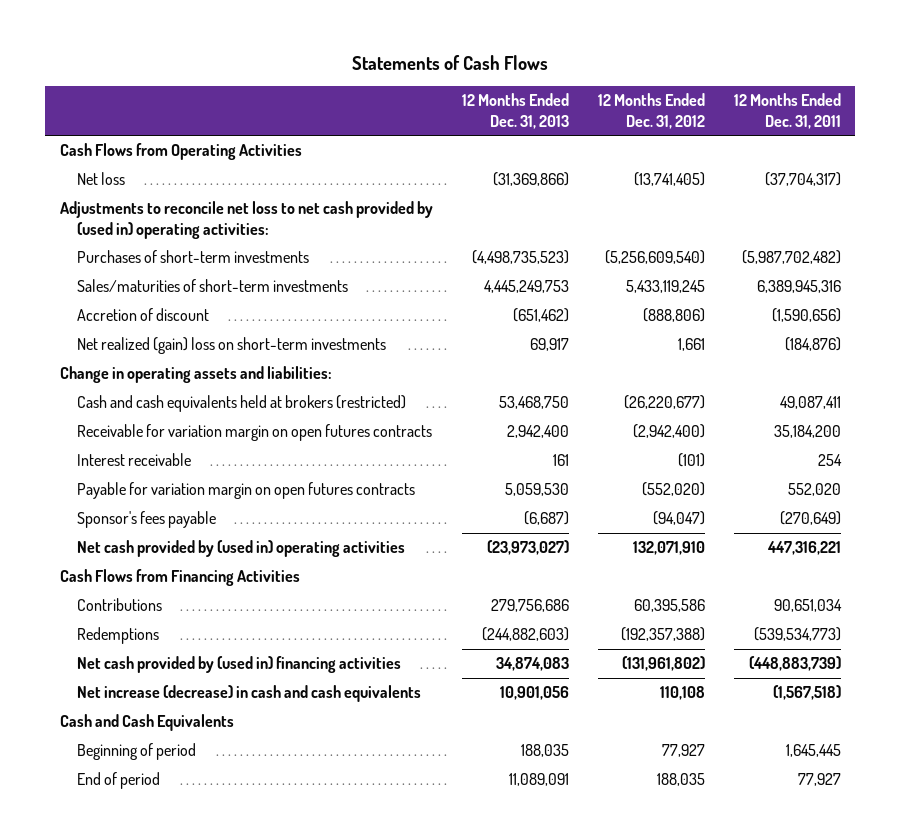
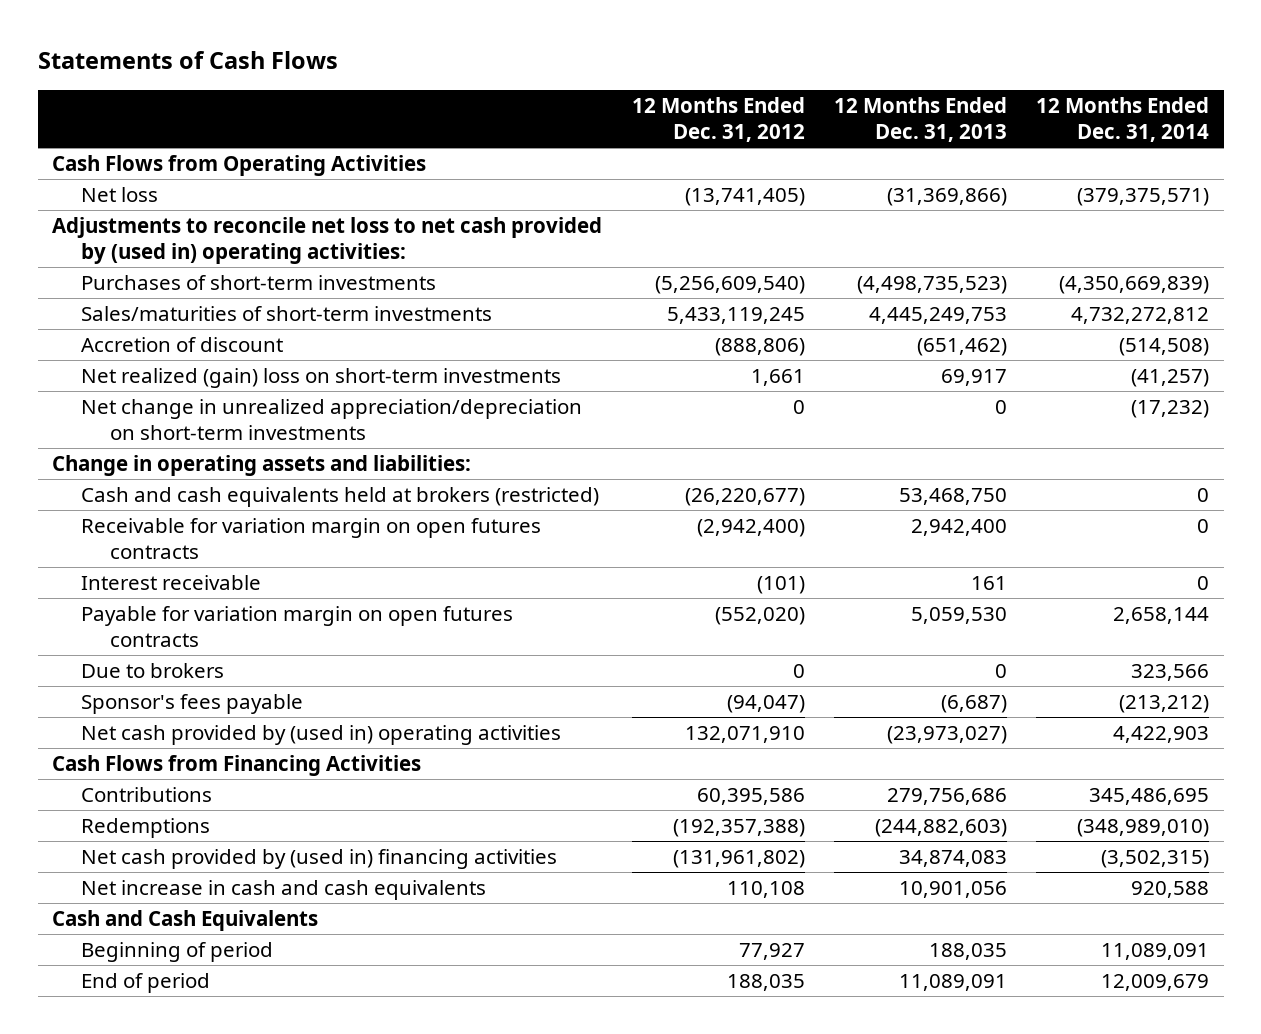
- | 12 Months Ended Dec. 31, 2013 | 12 Months Ended Dec. 31, 2012 | 12 Months Ended Dec. 31, 2011
+ | 12 Months Ended Dec. 31, 2012 | 12 Months Ended Dec. 31, 2013 | 12 Months Ended Dec. 31, 2014
+ Net change in unrealized appreciation/depreciation on short-term investments | 0 | 0 | (17,232)
+ Due to brokers | 0 | 0 | 323,566
- Net increase (decrease) in cash and cash equivalents | 10,901,056 | 110,108 | (1,567,518)
+ Net increase in cash and cash equivalents | 110,108 | 10,901,056 | 920,588

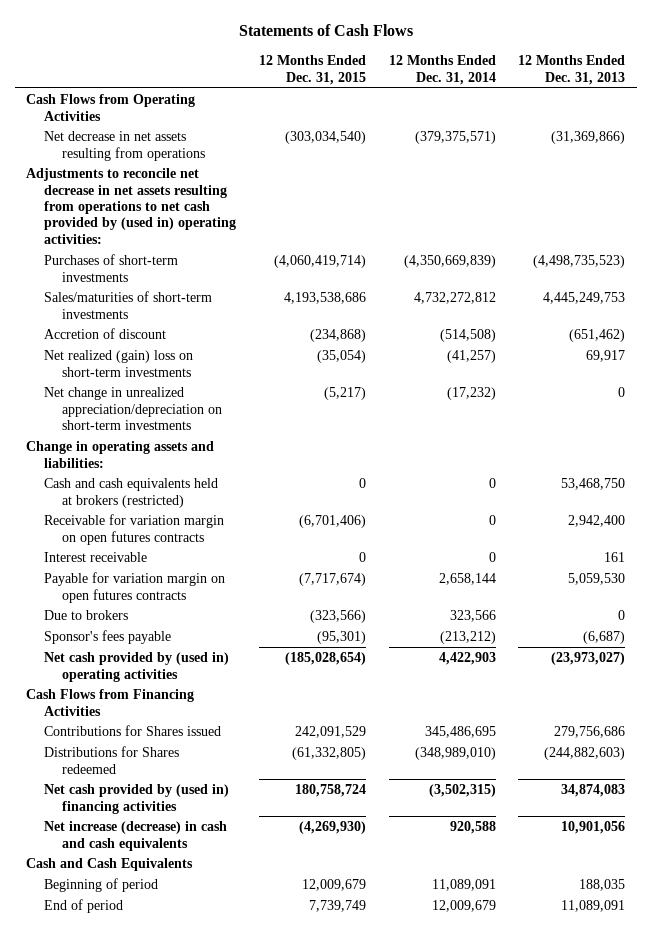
- | 12 Months Ended Dec. 31, 2012 | 12 Months Ended Dec. 31, 2013 | 12 Months Ended Dec. 31, 2014
+ | 12 Months Ended Dec. 31, 2015 | 12 Months Ended Dec. 31, 2014 | 12 Months Ended Dec. 31, 2013
- Net loss | (13,741,405) | (31,369,866) | (379,375,571)
- Adjustments to reconcile net loss to net cash provided by (used in) operating activities:
+ Net decrease in net assets resulting from operations | (303,034,540) | (379,375,571) | (31,369,866)
+ Adjustments to reconcile net decrease in net assets resulting from operations to net cash provided by (used in) operating activities:
- Contributions | 60,395,586 | 279,756,686 | 345,486,695
- Redemptions | (192,357,388) | (244,882,603) | (348,989,010)
+ Contributions for Shares issued | 242,091,529 | 345,486,695 | 279,756,686
+ Distributions for Shares redeemed | (61,332,805) | (348,989,010) | (244,882,603)
- Net increase in cash and cash equivalents | 110,108 | 10,901,056 | 920,588
+ Net increase (decrease) in cash and cash equivalents | (4,269,930) | 920,588 | 10,901,056

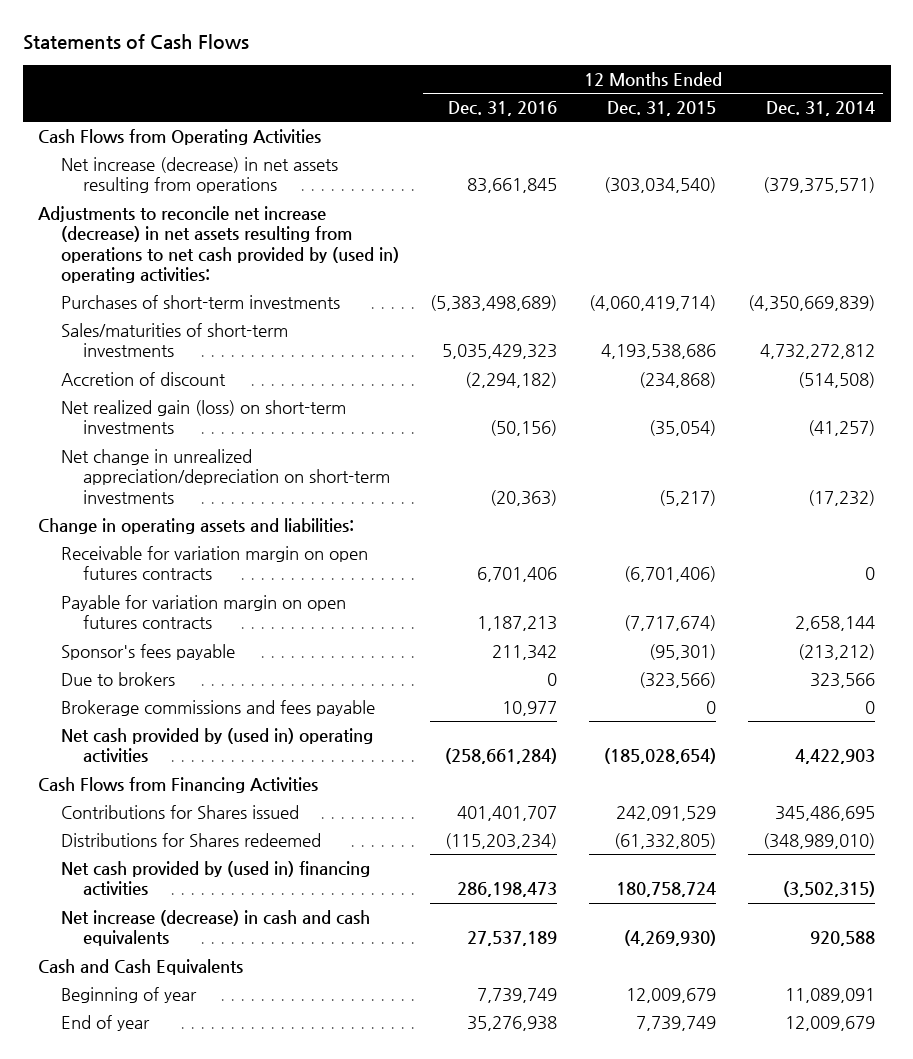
- | 12 Months Ended Dec. 31, 2015 | 12 Months Ended Dec. 31, 2014 | 12 Months Ended Dec. 31, 2013
+ | 12 Months Ended Dec. 31, 2016 | 12 Months Ended Dec. 31, 2015 | 12 Months Ended Dec. 31, 2014
- Net decrease in net assets resulting from operations | (303,034,540) | (379,375,571) | (31,369,866)
- Adjustments to reconcile net decrease in net assets resulting from operations to net cash provided by (used in) operating activities:
+ Net increase (decrease) in net assets resulting from operations | 83,661,845 | (303,034,540) | (379,375,571)
+ Adjustments to reconcile net increase (decrease) in net assets resulting from operations to net cash provided by (used in) operating activities:
- Net realized (gain) loss on short-term investments | (35,054) | (41,257) | 69,917
+ Net realized gain (loss) on short-term investments | (50,156) | (35,054) | (41,257)
- Cash and cash equivalents held at brokers (restricted) | 0 | 0 | 53,468,750
- Interest receivable | 0 | 0 | 161
moved down: Due to brokers | 0 | (323,566) | 323,566
+ Brokerage commissions and fees payable | 10,977 | 0 | 0
- Beginning of period | 12,009,679 | 11,089,091 | 188,035
- End of period | 7,739,749 | 12,009,679 | 11,089,091
+ Beginning of year | 7,739,749 | 12,009,679 | 11,089,091
+ End of year | 35,276,938 | 7,739,749 | 12,009,679

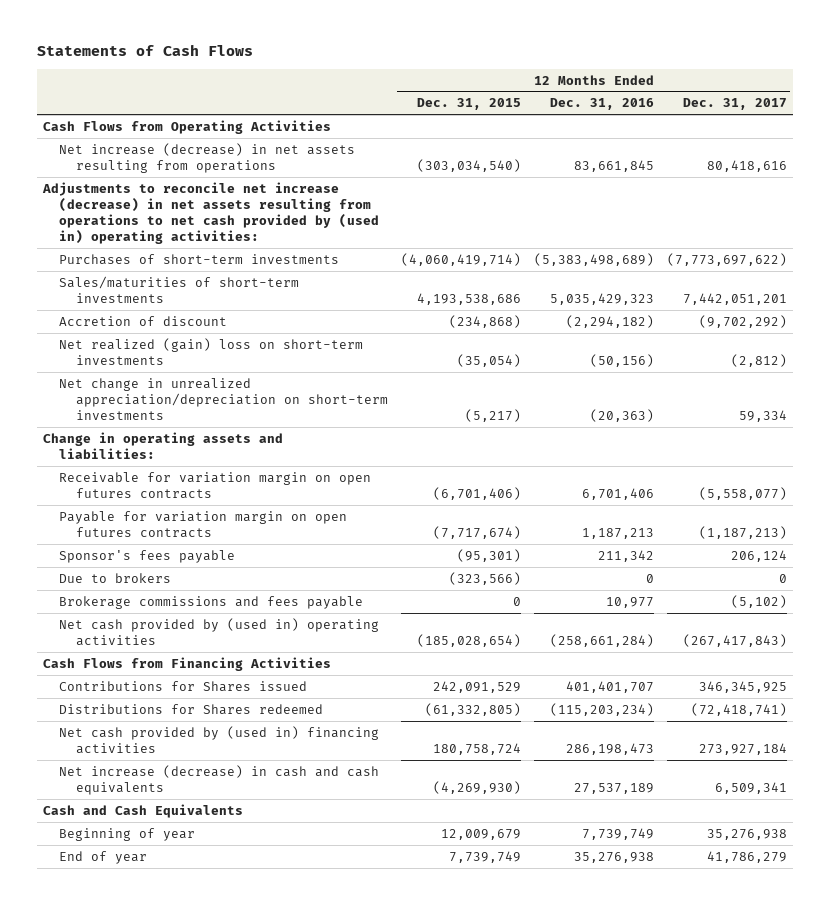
- | 12 Months Ended Dec. 31, 2016 | 12 Months Ended Dec. 31, 2015 | 12 Months Ended Dec. 31, 2014
+ | 12 Months Ended Dec. 31, 2015 | 12 Months Ended Dec. 31, 2016 | 12 Months Ended Dec. 31, 2017
- Net realized gain (loss) on short-term investments | (50,156) | (35,054) | (41,257)
+ Net realized (gain) loss on short-term investments | (35,054) | (50,156) | (2,812)

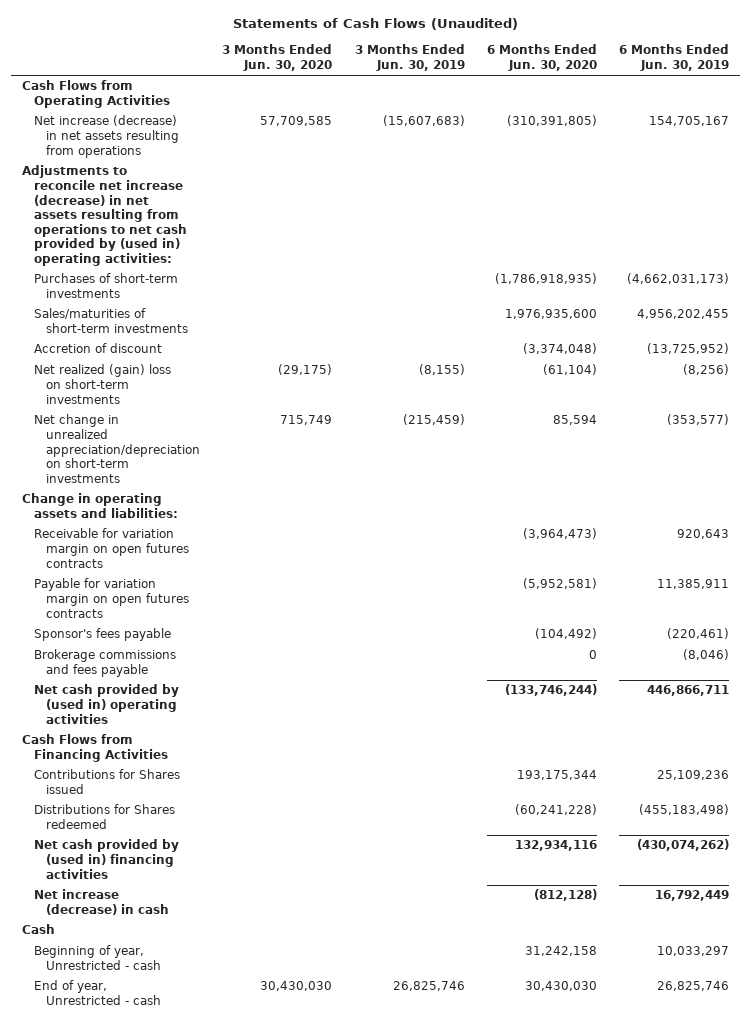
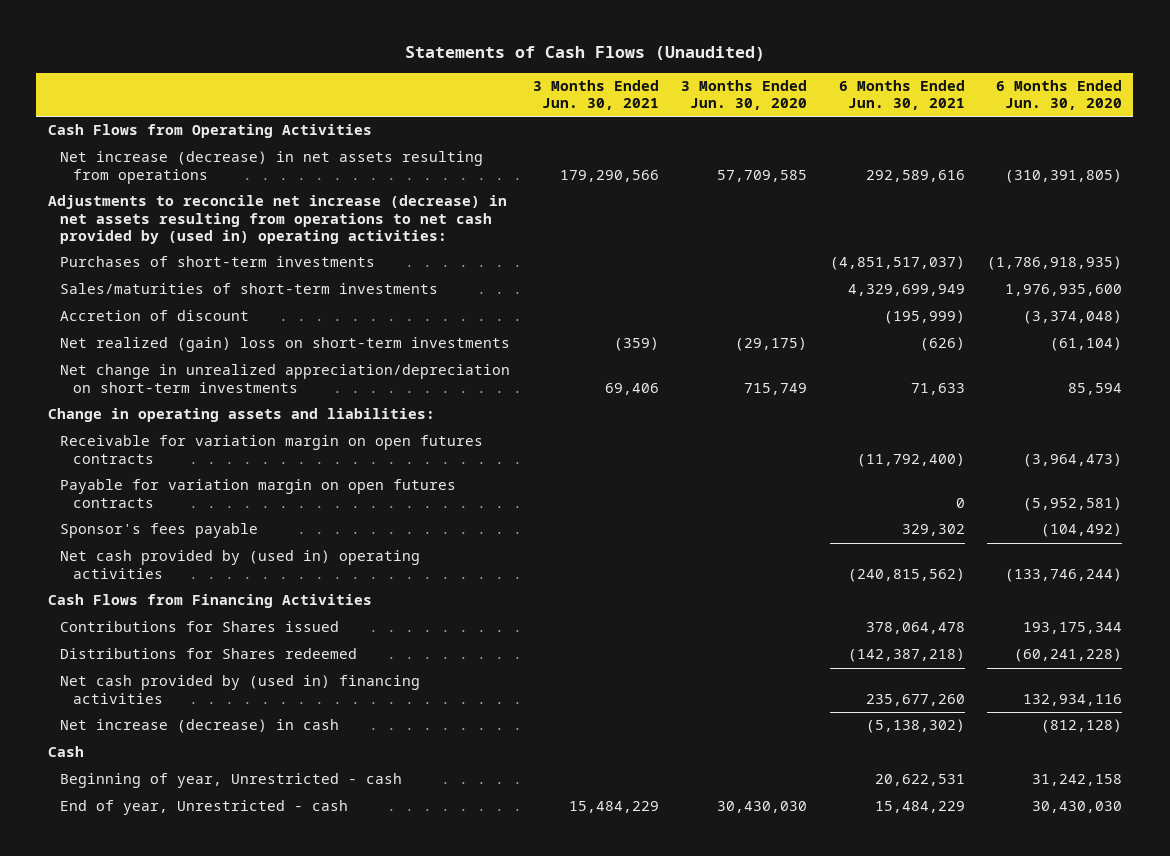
- | 3 Months Ended Jun. 30, 2020 | 3 Months Ended Jun. 30, 2019 | 6 Months Ended Jun. 30, 2020 | 6 Months Ended Jun. 30, 2019
+ | 3 Months Ended Jun. 30, 2021 | 3 Months Ended Jun. 30, 2020 | 6 Months Ended Jun. 30, 2021 | 6 Months Ended Jun. 30, 2020
- Brokerage commissions and fees payable | | | 0 | (8,046)

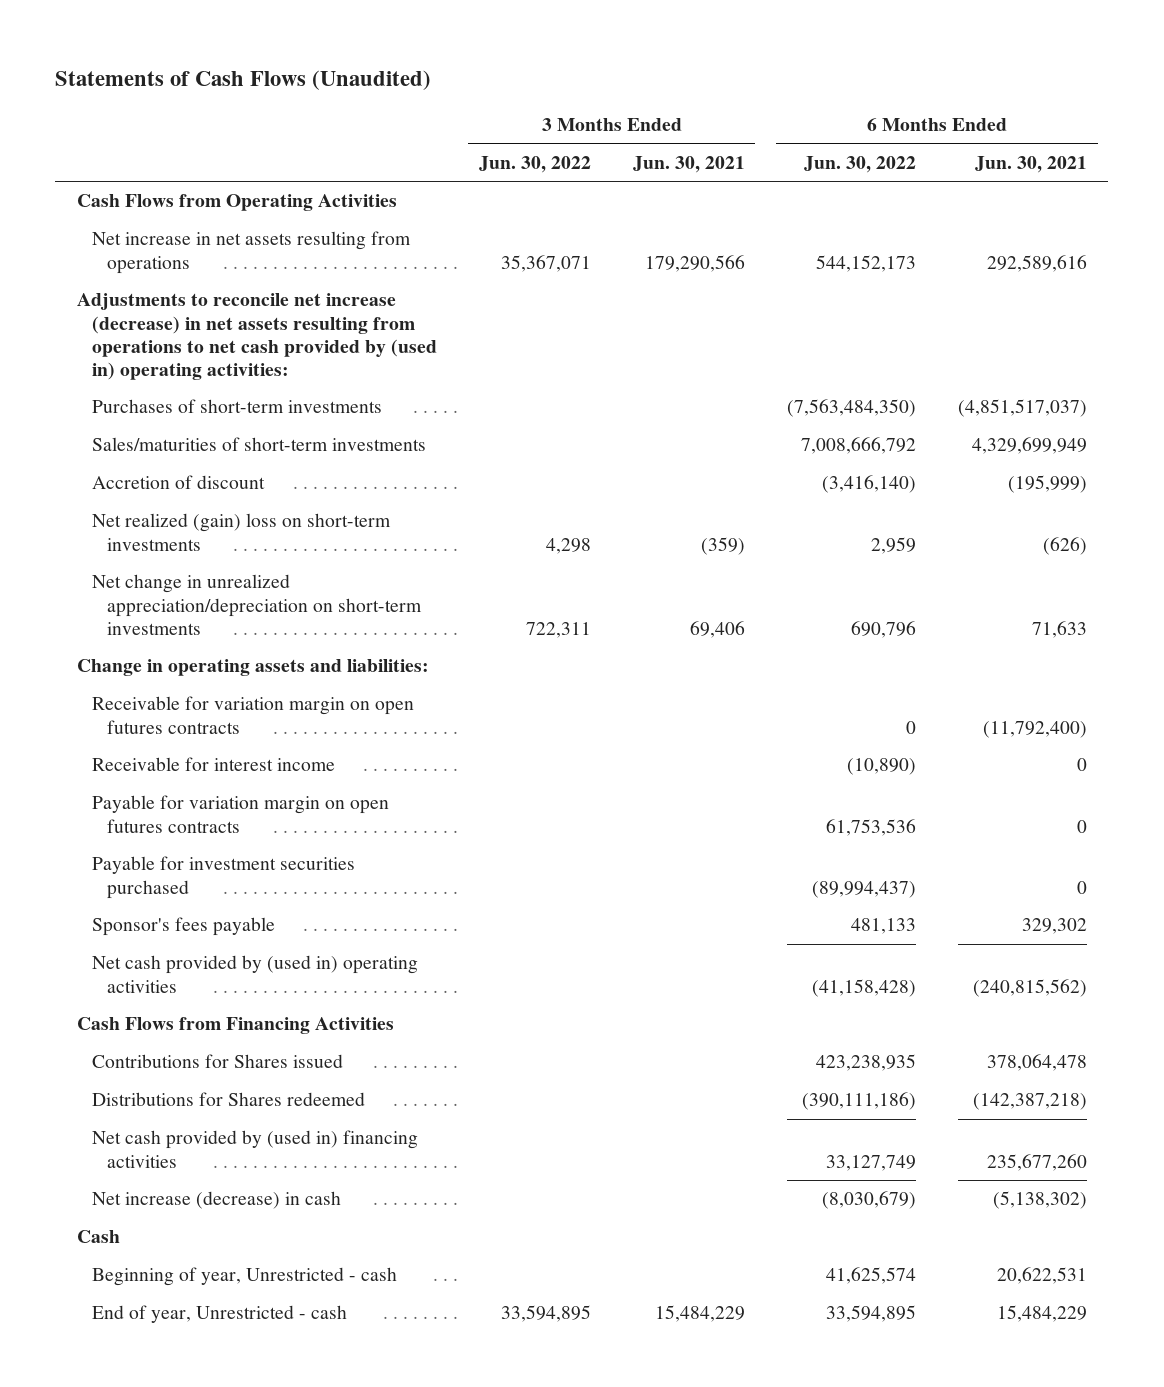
- | 3 Months Ended Jun. 30, 2021 | 3 Months Ended Jun. 30, 2020 | 6 Months Ended Jun. 30, 2021 | 6 Months Ended Jun. 30, 2020
+ | 3 Months Ended Jun. 30, 2022 | 3 Months Ended Jun. 30, 2021 | 6 Months Ended Jun. 30, 2022 | 6 Months Ended Jun. 30, 2021
- Net increase (decrease) in net assets resulting from operations | 179,290,566 | 57,709,585 | 292,589,616 | (310,391,805)
+ Net increase in net assets resulting from operations | 35,367,071 | 179,290,566 | 544,152,173 | 292,589,616
+ Receivable for interest income | | | (10,890) | 0
+ Payable for investment securities purchased | | | (89,994,437) | 0

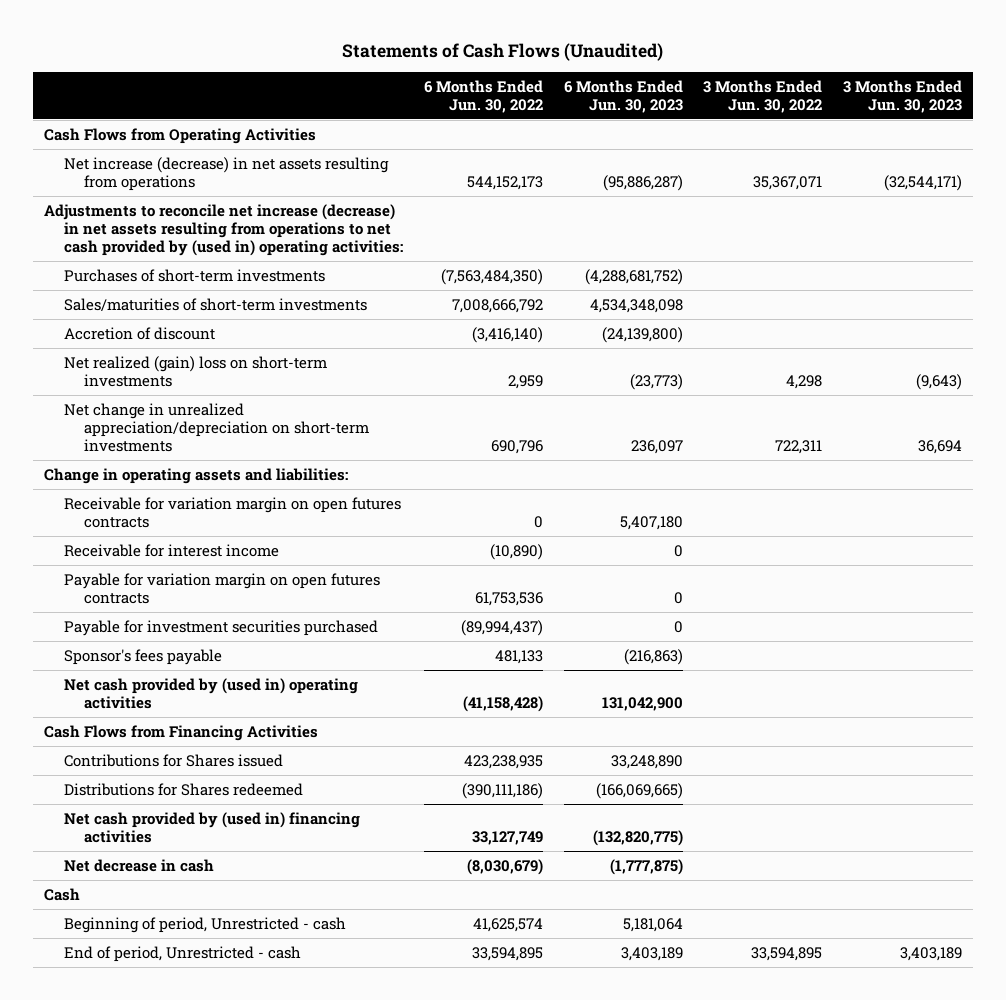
- | 3 Months Ended Jun. 30, 2022 | 3 Months Ended Jun. 30, 2021 | 6 Months Ended Jun. 30, 2022 | 6 Months Ended Jun. 30, 2021
+ | 6 Months Ended Jun. 30, 2022 | 6 Months Ended Jun. 30, 2023 | 3 Months Ended Jun. 30, 2022 | 3 Months Ended Jun. 30, 2023
- Net increase in net assets resulting from operations | 35,367,071 | 179,290,566 | 544,152,173 | 292,589,616
+ Net increase (decrease) in net assets resulting from operations | 544,152,173 | (95,886,287) | 35,367,071 | (32,544,171)
- Net increase (decrease) in cash | | | (8,030,679) | (5,138,302)
+ Net decrease in cash | (8,030,679) | (1,777,875) | |
- Beginning of year, Unrestricted - cash | | | 41,625,574 | 20,622,531
- End of year, Unrestricted - cash | 33,594,895 | 15,484,229 | 33,594,895 | 15,484,229
+ Beginning of period, Unrestricted - cash | 41,625,574 | 5,181,064 | |
+ End of period, Unrestricted - cash | 33,594,895 | 3,403,189 | 33,594,895 | 3,403,189

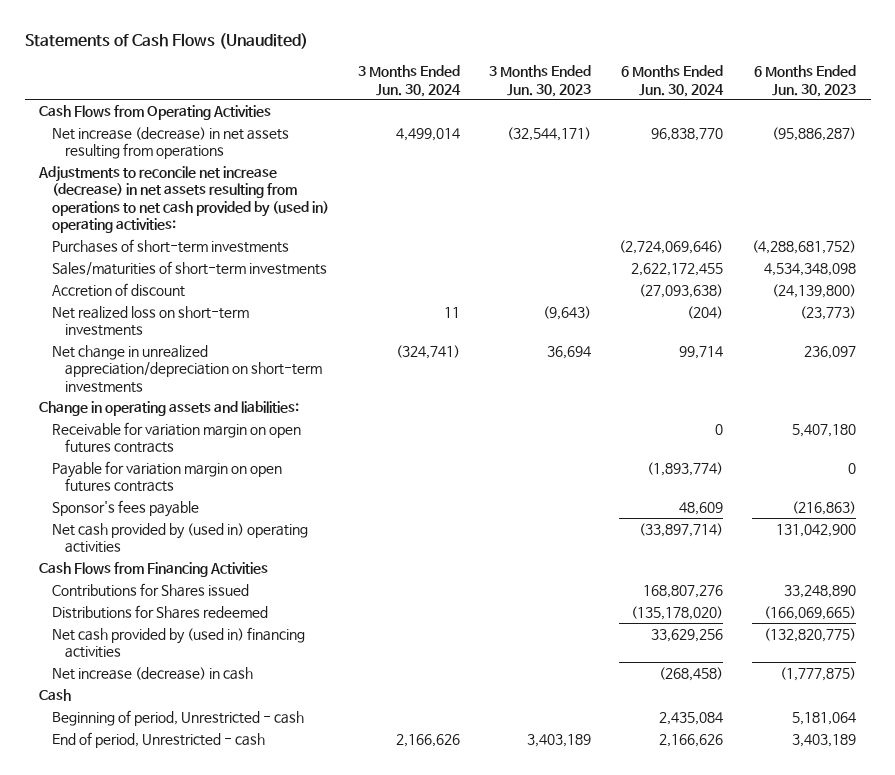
- | 6 Months Ended Jun. 30, 2022 | 6 Months Ended Jun. 30, 2023 | 3 Months Ended Jun. 30, 2022 | 3 Months Ended Jun. 30, 2023
+ | 3 Months Ended Jun. 30, 2024 | 3 Months Ended Jun. 30, 2023 | 6 Months Ended Jun. 30, 2024 | 6 Months Ended Jun. 30, 2023
- Net realized (gain) loss on short-term investments | 2,959 | (23,773) | 4,298 | (9,643)
+ Net realized loss on short-term investments | 11 | (9,643) | (204) | (23,773)
- Receivable for interest income | (10,890) | 0 | |
- Payable for investment securities purchased | (89,994,437) | 0 | |
- Net decrease in cash | (8,030,679) | (1,777,875) | |
+ Net increase (decrease) in cash | | | (268,458) | (1,777,875)

